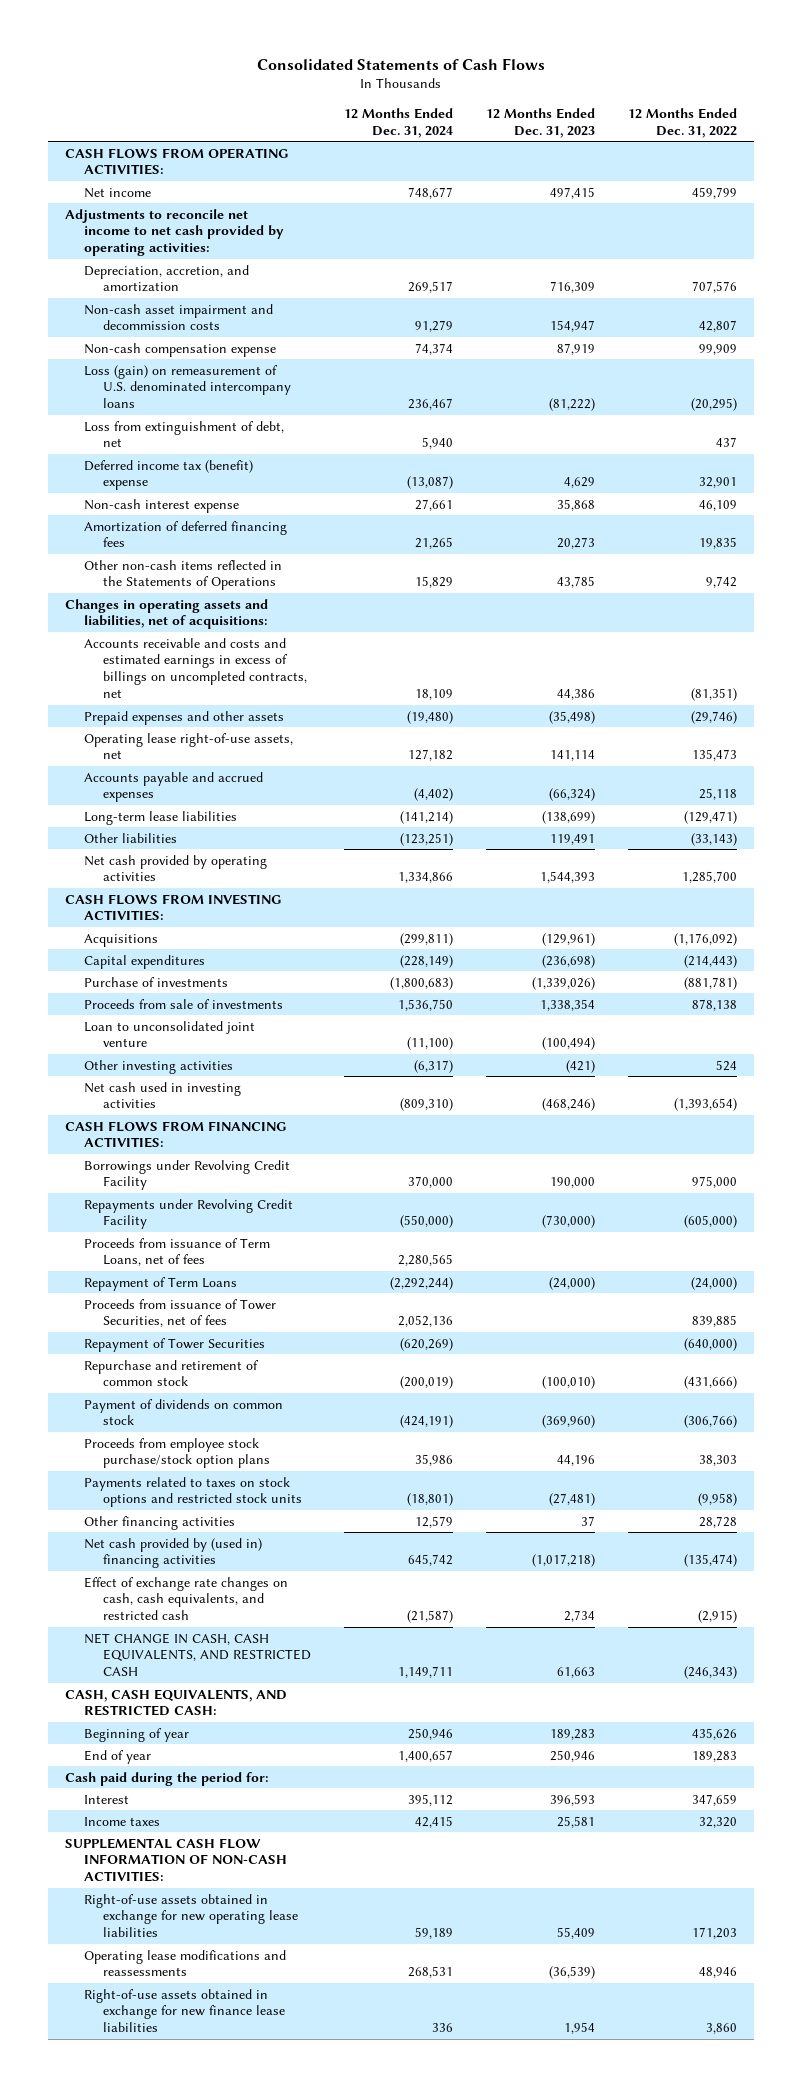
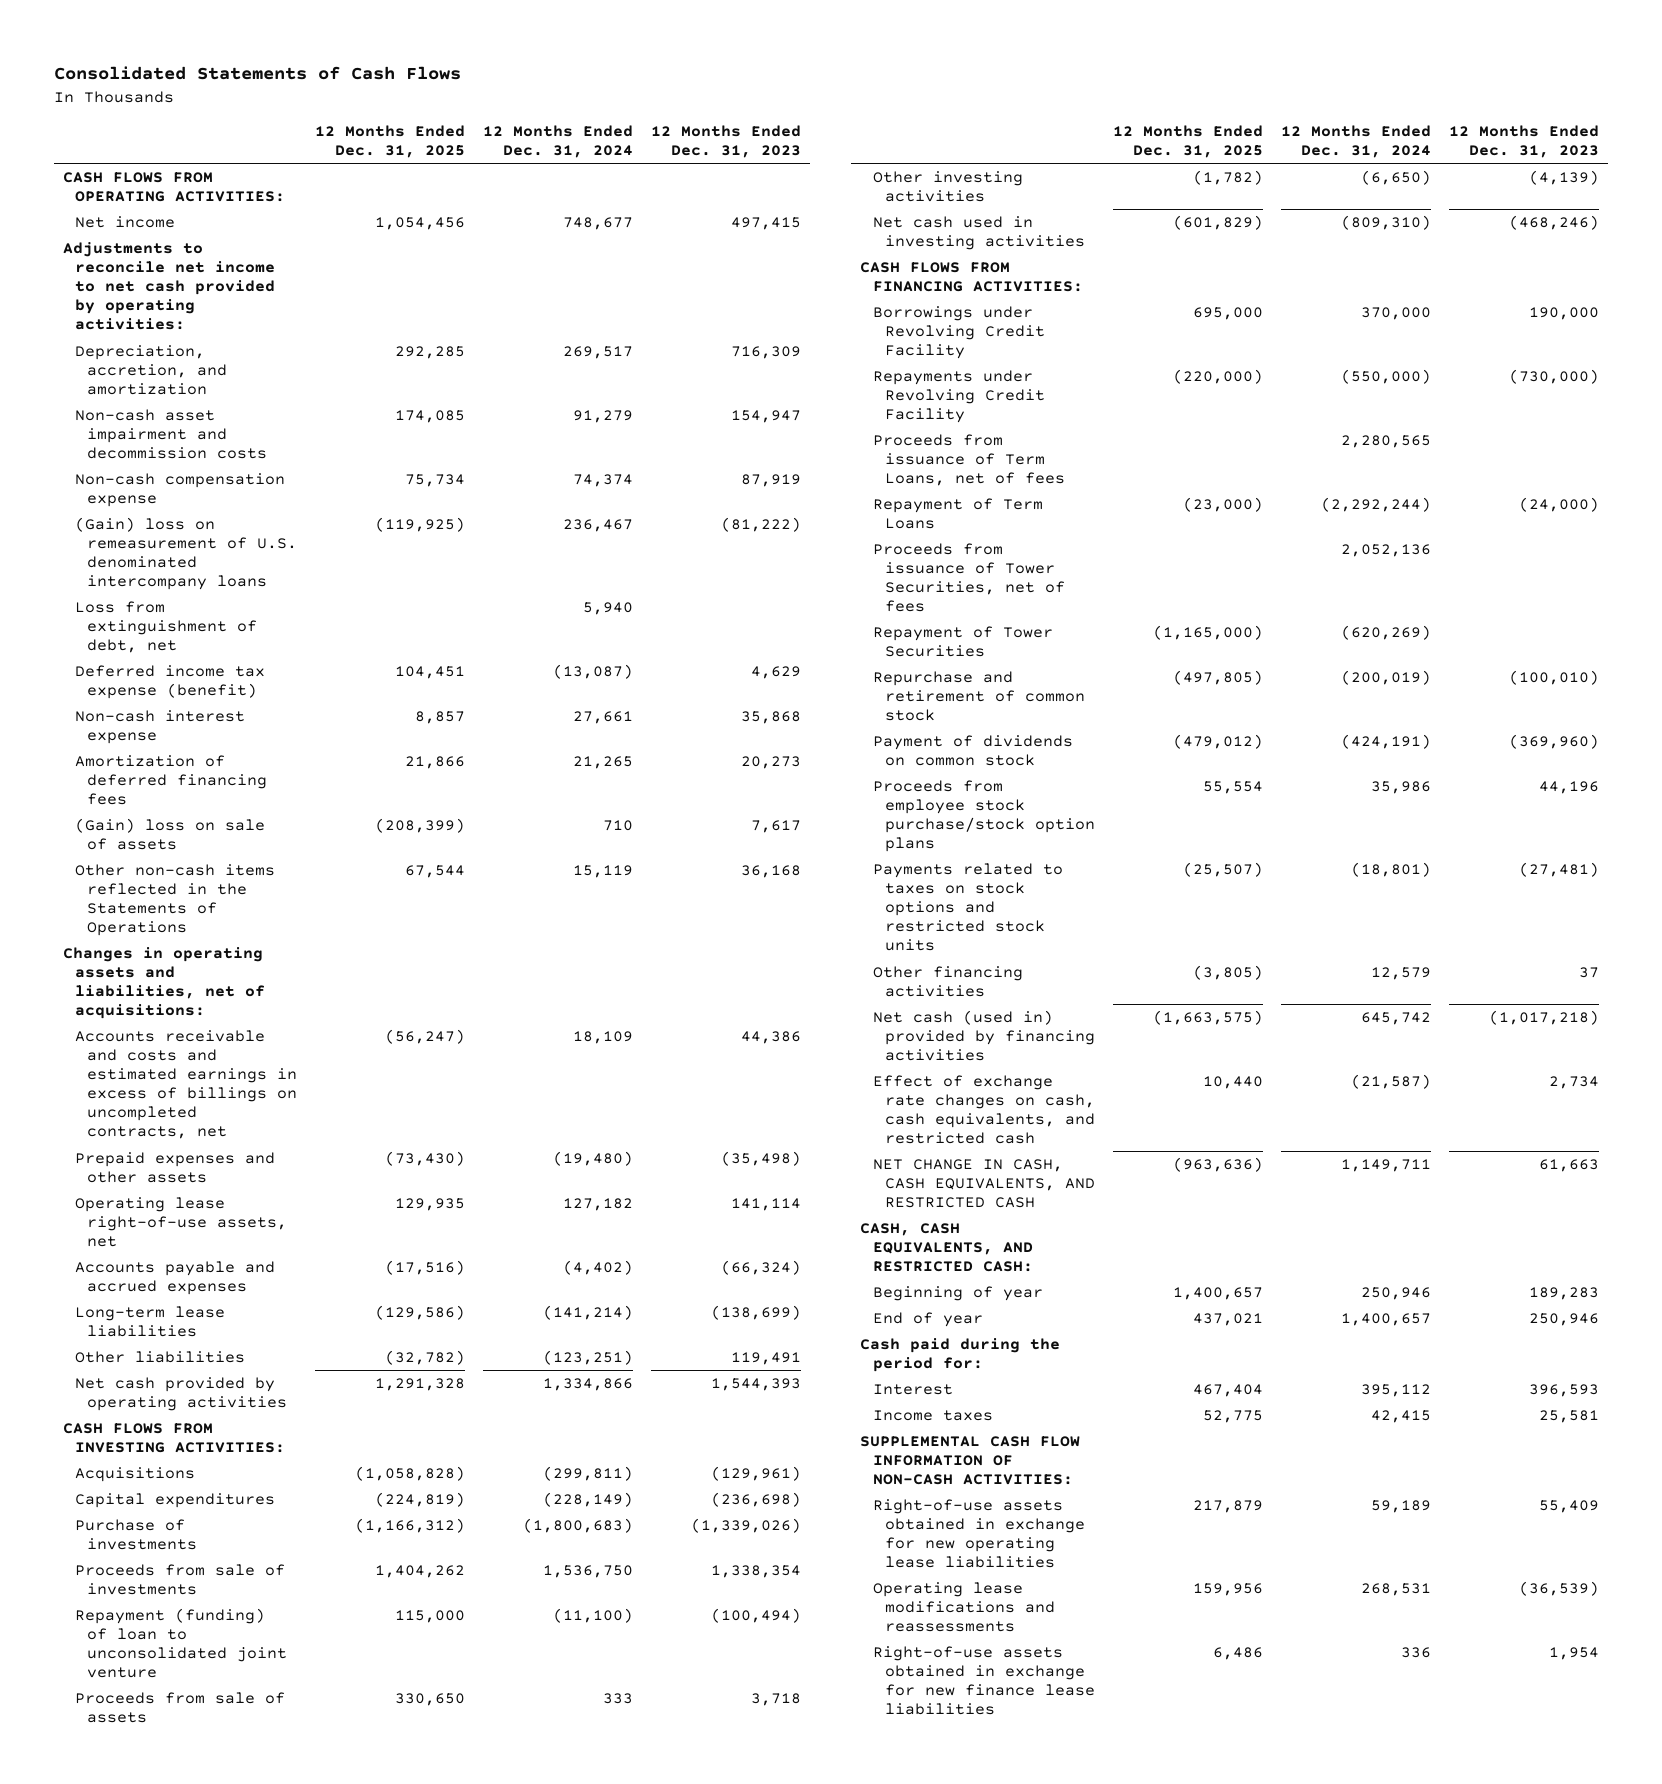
- | 12 Months Ended Dec. 31, 2024 | 12 Months Ended Dec. 31, 2023 | 12 Months Ended Dec. 31, 2022
+ | 12 Months Ended Dec. 31, 2025 | 12 Months Ended Dec. 31, 2024 | 12 Months Ended Dec. 31, 2023
- Loss (gain) on remeasurement of U.S. denominated intercompany loans | 236,467 | (81,222) | (20,295)
+ (Gain) loss on remeasurement of U.S. denominated intercompany loans | (119,925) | 236,467 | (81,222)
- Deferred income tax (benefit) expense | (13,087) | 4,629 | 32,901
+ Deferred income tax expense (benefit) | 104,451 | (13,087) | 4,629
- Other non-cash items reflected in the Statements of Operations | 15,829 | 43,785 | 9,742
+ (Gain) loss on sale of assets | (208,399) | 710 | 7,617
+ Other non-cash items reflected in the Statements of Operations | 67,544 | 15,119 | 36,168
- Loan to unconsolidated joint venture | (11,100) | (100,494) |
- Other investing activities | (6,317) | (421) | 524
+ Repayment (funding) of loan to unconsolidated joint venture | 115,000 | (11,100) | (100,494)
+ Proceeds from sale of assets | 330,650 | 333 | 3,718
+ Other investing activities | (1,782) | (6,650) | (4,139)
- Net cash provided by (used in) financing activities | 645,742 | (1,017,218) | (135,474)
+ Net cash (used in) provided by financing activities | (1,663,575) | 645,742 | (1,017,218)

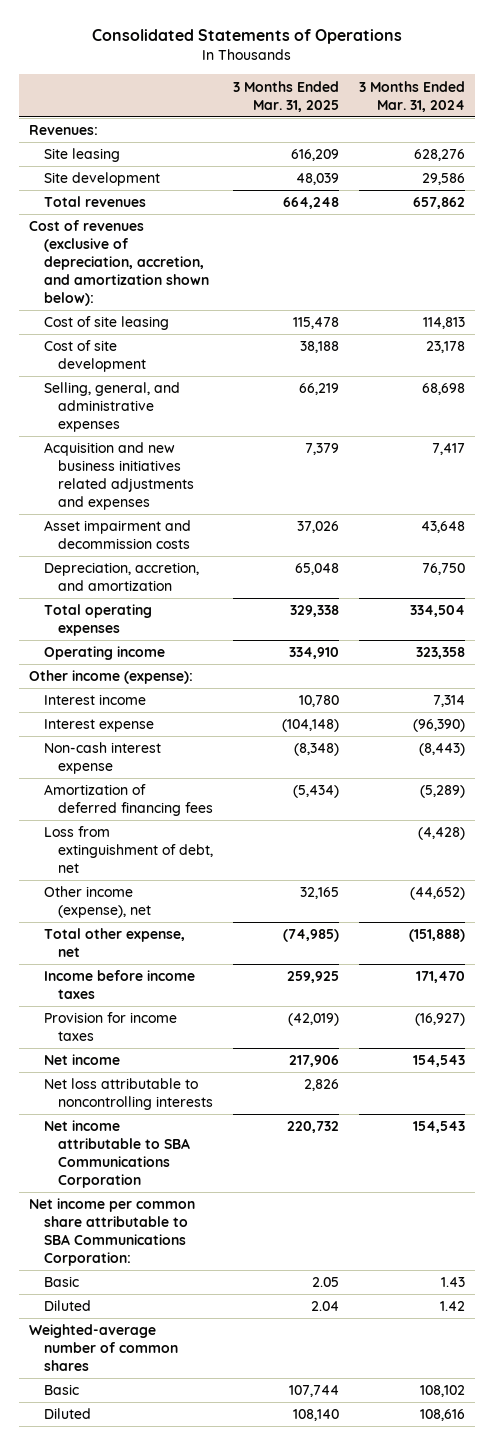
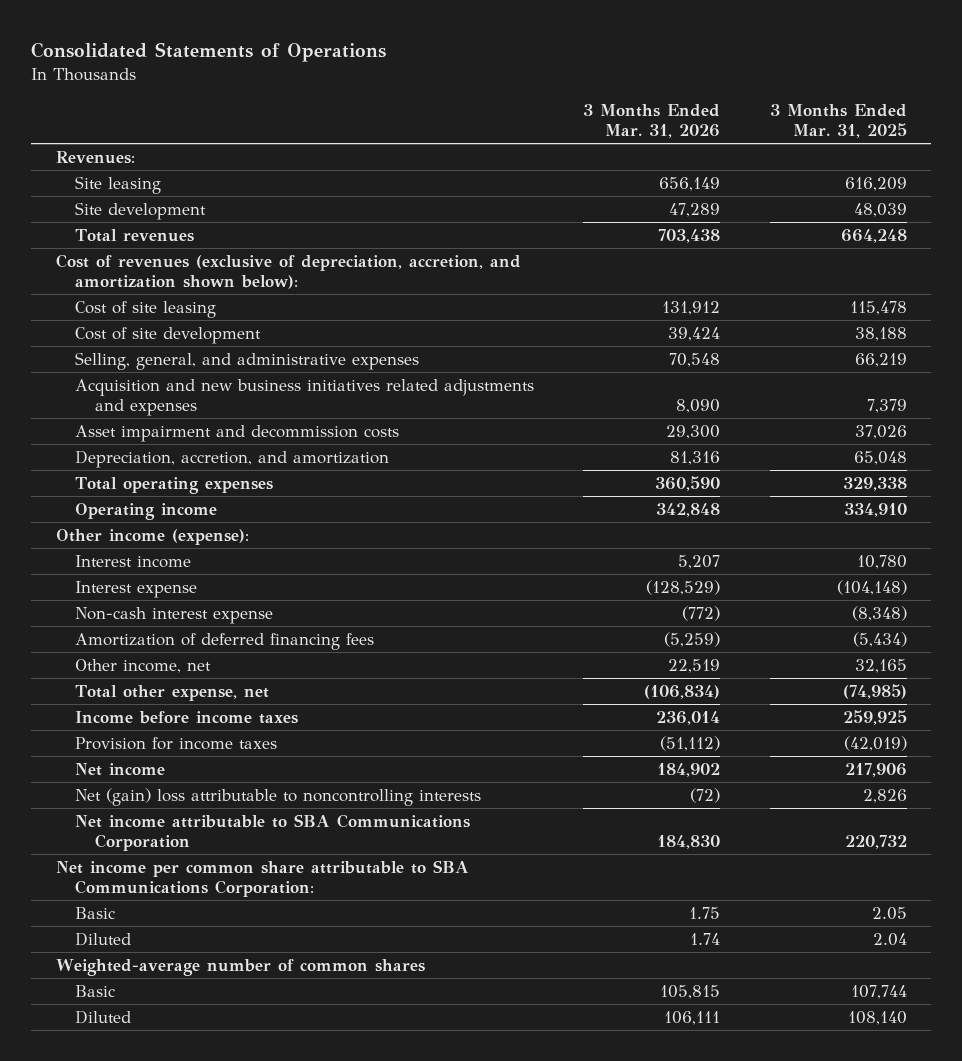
- | 3 Months Ended Mar. 31, 2025 | 3 Months Ended Mar. 31, 2024
+ | 3 Months Ended Mar. 31, 2026 | 3 Months Ended Mar. 31, 2025
- Loss from extinguishment of debt, net | | (4,428)
- Other income (expense), net | 32,165 | (44,652)
+ Other income, net | 22,519 | 32,165
- Net loss attributable to noncontrolling interests | 2,826 |
+ Net (gain) loss attributable to noncontrolling interests | (72) | 2,826

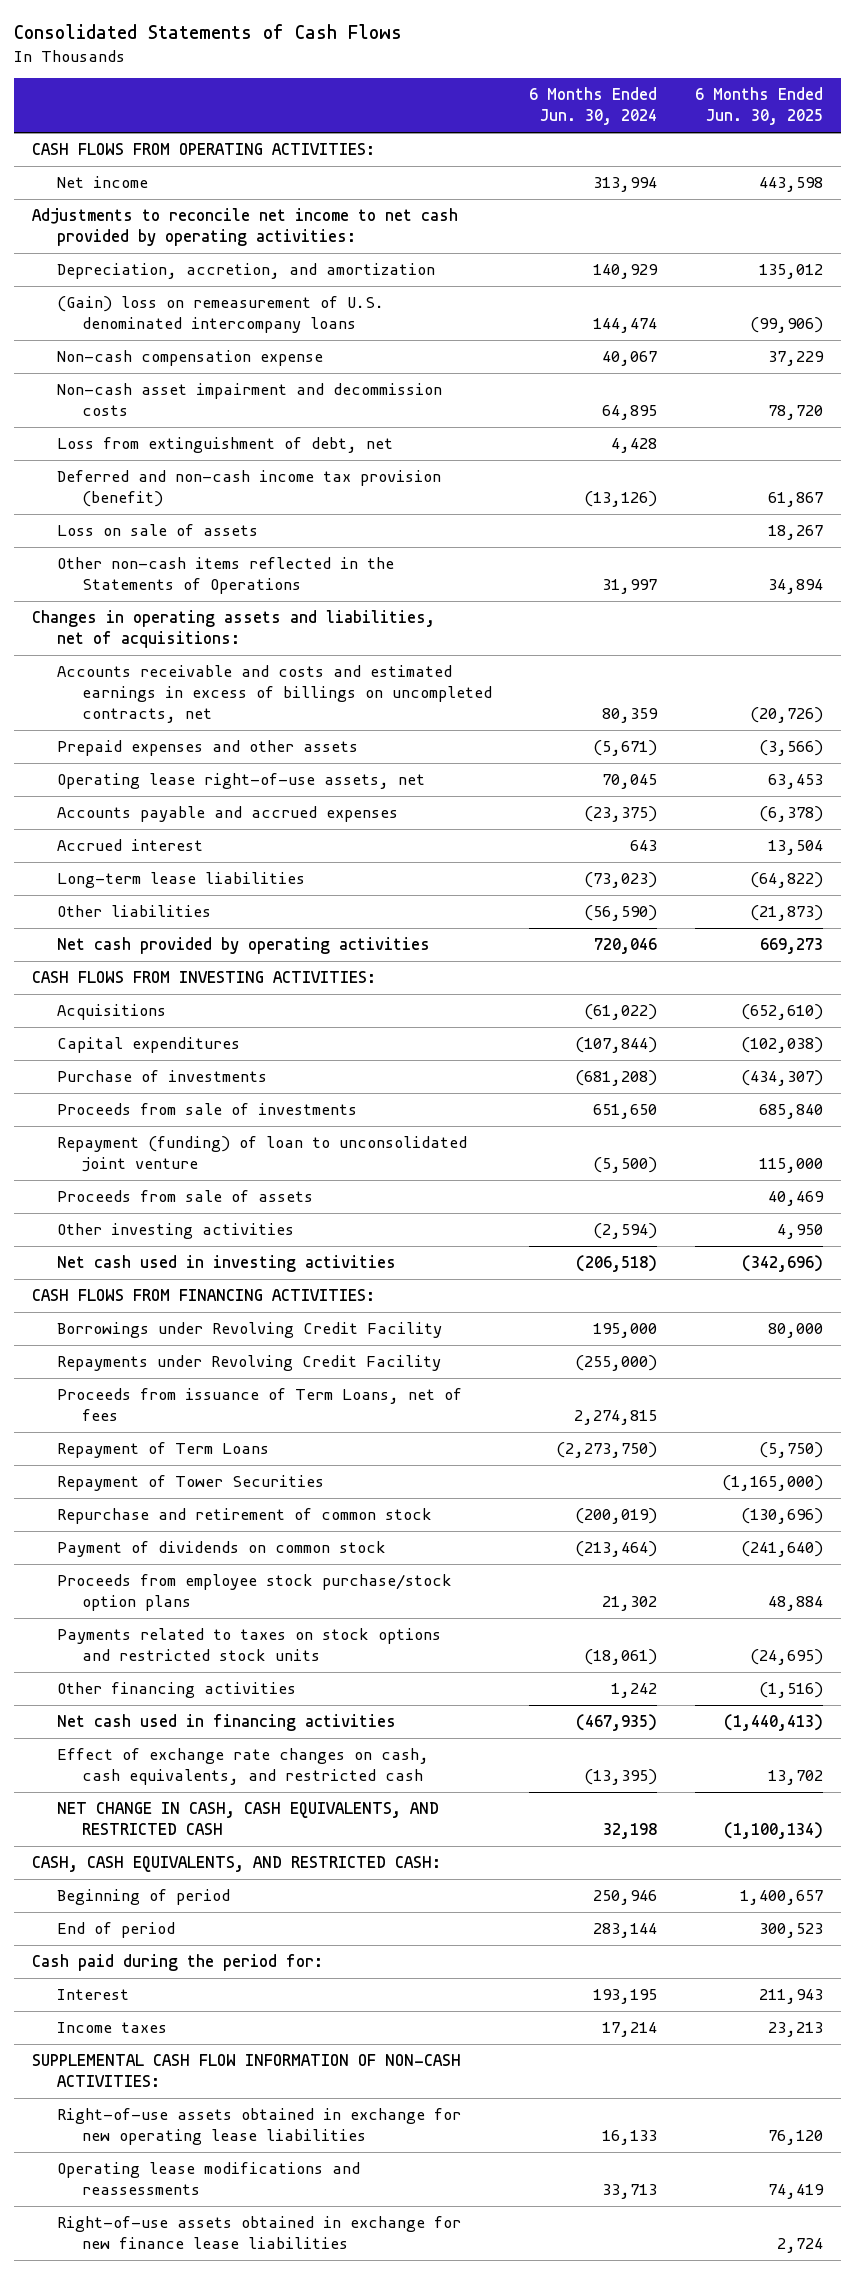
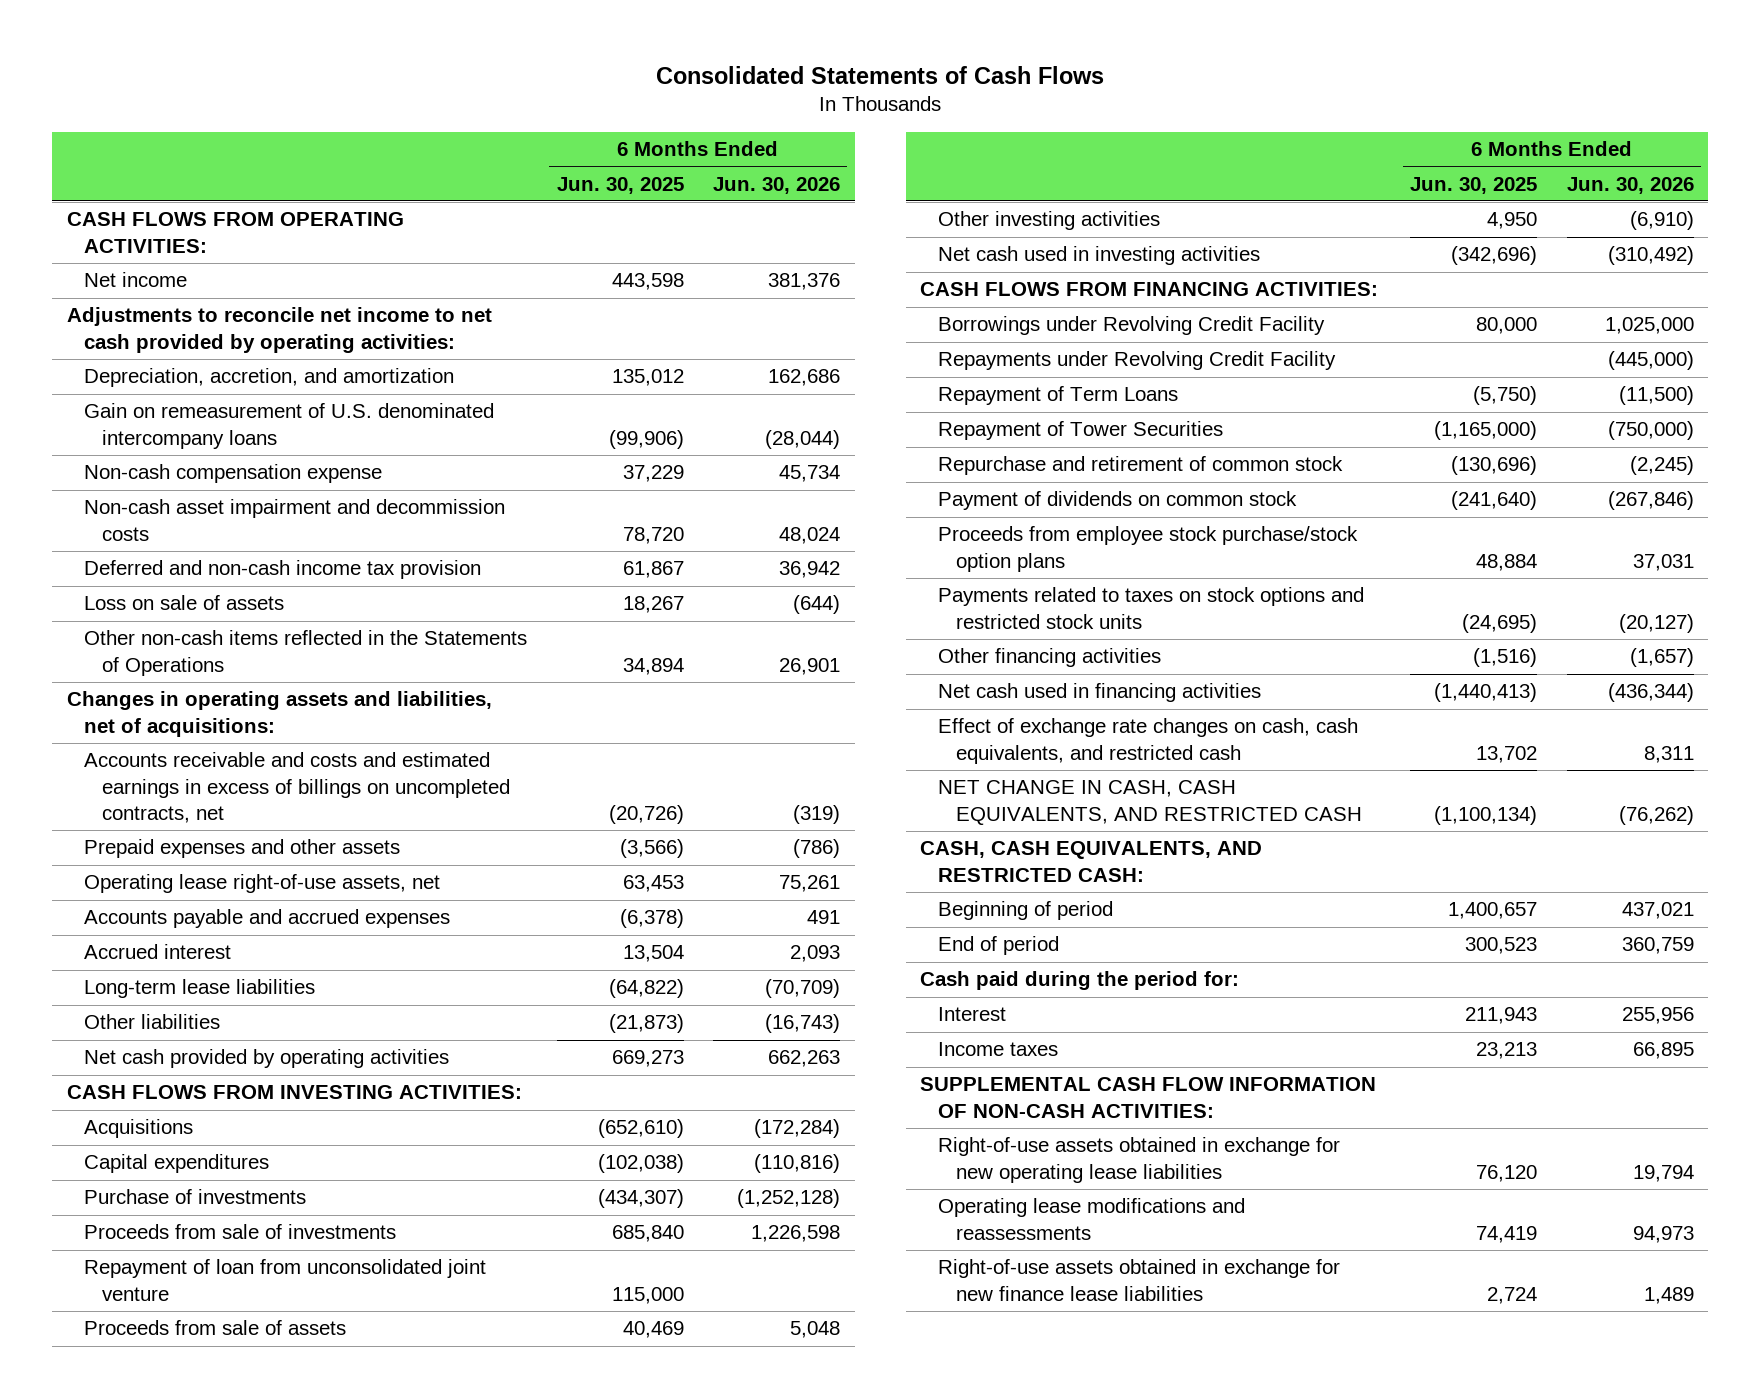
- | 6 Months Ended Jun. 30, 2024 | 6 Months Ended Jun. 30, 2025
+ | 6 Months Ended Jun. 30, 2025 | 6 Months Ended Jun. 30, 2026
- (Gain) loss on remeasurement of U.S. denominated intercompany loans | 144,474 | (99,906)
+ Gain on remeasurement of U.S. denominated intercompany loans | (99,906) | (28,044)
- Loss from extinguishment of debt, net | 4,428 |
- Deferred and non-cash income tax provision (benefit) | (13,126) | 61,867
+ Deferred and non-cash income tax provision | 61,867 | 36,942
- Repayment (funding) of loan to unconsolidated joint venture | (5,500) | 115,000
+ Repayment of loan from unconsolidated joint venture | 115,000 |
- Proceeds from issuance of Term Loans, net of fees | 2,274,815 |

